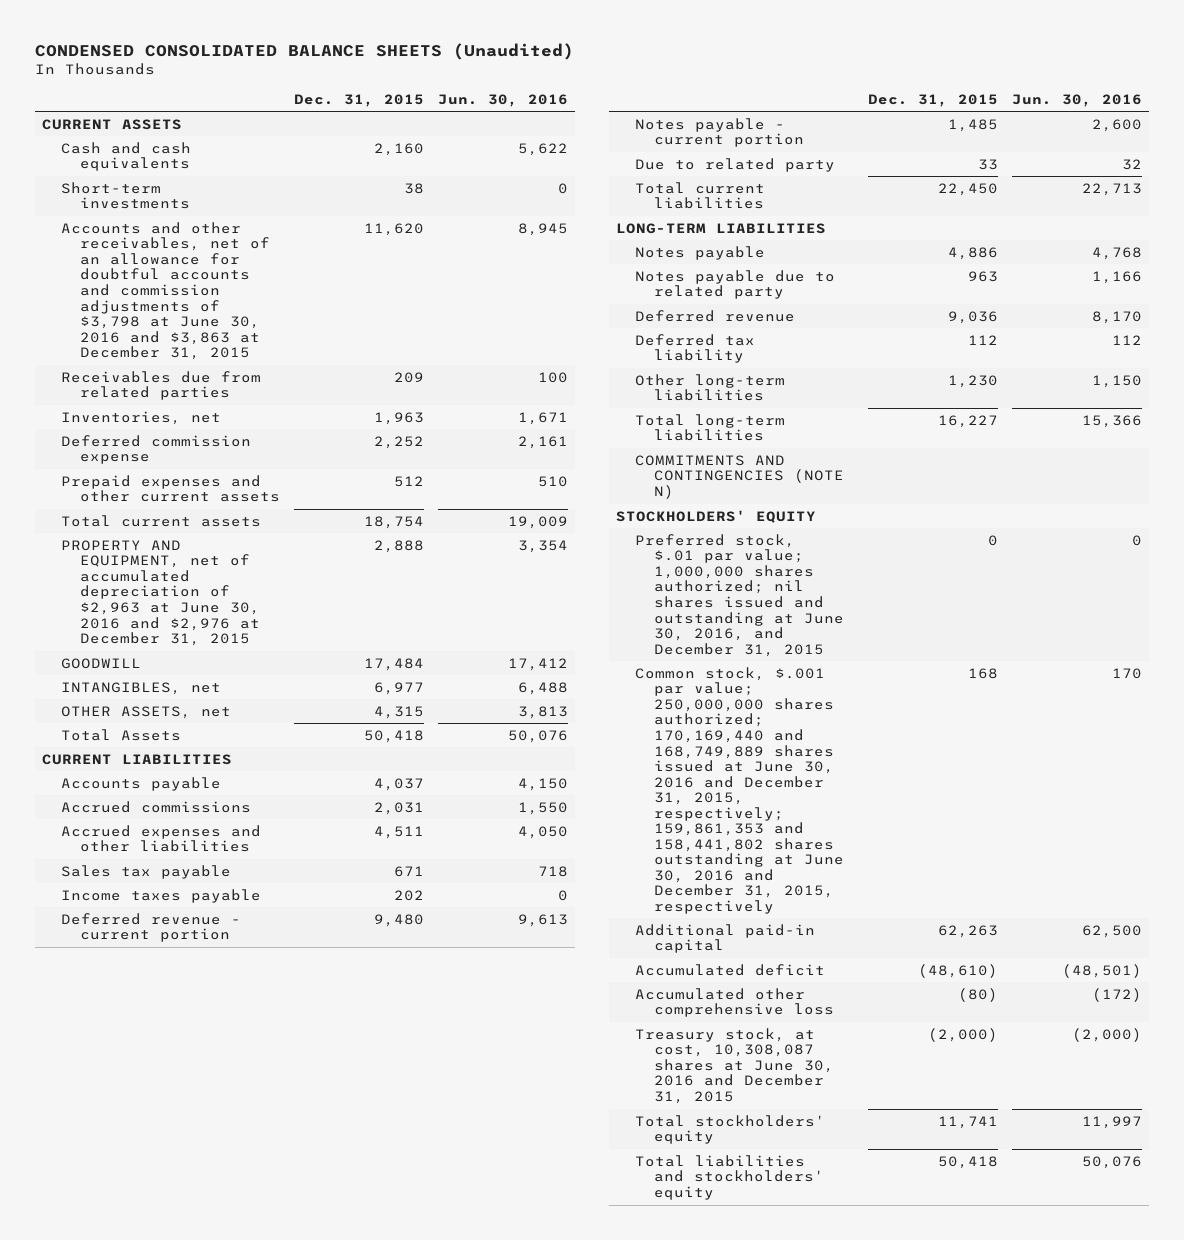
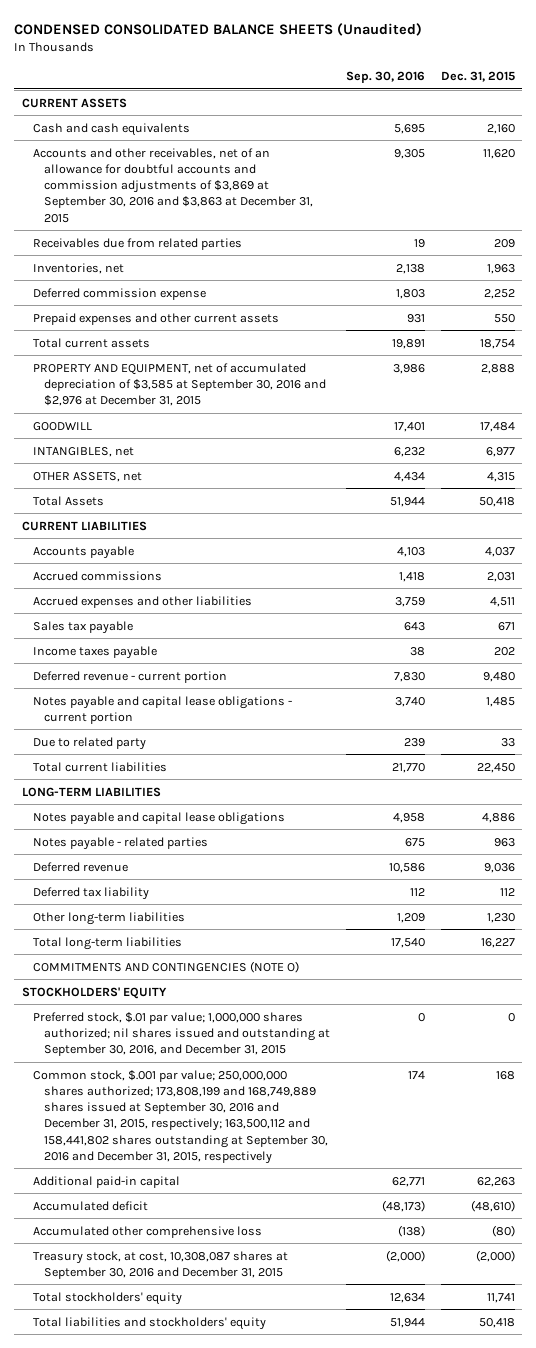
- | Dec. 31, 2015 | Jun. 30, 2016
+ | Sep. 30, 2016 | Dec. 31, 2015
- Short-term investments | 38 | 0
- Accounts and other receivables, net of an allowance for doubtful accounts and commission adjustments of $3,798 at June 30, 2016 and $3,863 at December 31, 2015 | 11,620 | 8,945
+ Accounts and other receivables, net of an allowance for doubtful accounts and commission adjustments of $3,869 at September 30, 2016 and $3,863 at December 31, 2015 | 9,305 | 11,620
- Prepaid expenses and other current assets | 512 | 510
+ Prepaid expenses and other current assets | 931 | 550
- PROPERTY AND EQUIPMENT, net of accumulated depreciation of $2,963 at June 30, 2016 and $2,976 at December 31, 2015 | 2,888 | 3,354
+ PROPERTY AND EQUIPMENT, net of accumulated depreciation of $3,585 at September 30, 2016 and $2,976 at December 31, 2015 | 3,986 | 2,888
- Notes payable - current portion | 1,485 | 2,600
+ Notes payable and capital lease obligations - current portion | 3,740 | 1,485
- Notes payable | 4,886 | 4,768
- Notes payable due to related party | 963 | 1,166
+ Notes payable and capital lease obligations | 4,958 | 4,886
+ Notes payable - related parties | 675 | 963
- COMMITMENTS AND CONTINGENCIES (NOTE N)
+ COMMITMENTS AND CONTINGENCIES (NOTE O)
- Preferred stock, $.01 par value; 1,000,000 shares authorized; nil shares issued and outstanding at June 30, 2016, and December 31, 2015 | 0 | 0
- Common stock, $.001 par value; 250,000,000 shares authorized; 170,169,440 and 168,749,889 shares issued at June 30, 2016 and December 31, 2015, respectively; 159,861,353 and 158,441,802 shares outstanding at June 30, 2016 and December 31, 2015, respectively | 168 | 170
+ Preferred stock, $.01 par value; 1,000,000 shares authorized; nil shares issued and outstanding at September 30, 2016, and December 31, 2015 | 0 | 0
+ Common stock, $.001 par value; 250,000,000 shares authorized; 173,808,199 and 168,749,889 shares issued at September 30, 2016 and December 31, 2015, respectively; 163,500,112 and 158,441,802 shares outstanding at September 30, 2016 and December 31, 2015, respectively | 174 | 168
- Treasury stock, at cost, 10,308,087 shares at June 30, 2016 and December 31, 2015 | (2,000) | (2,000)
+ Treasury stock, at cost, 10,308,087 shares at September 30, 2016 and December 31, 2015 | (2,000) | (2,000)

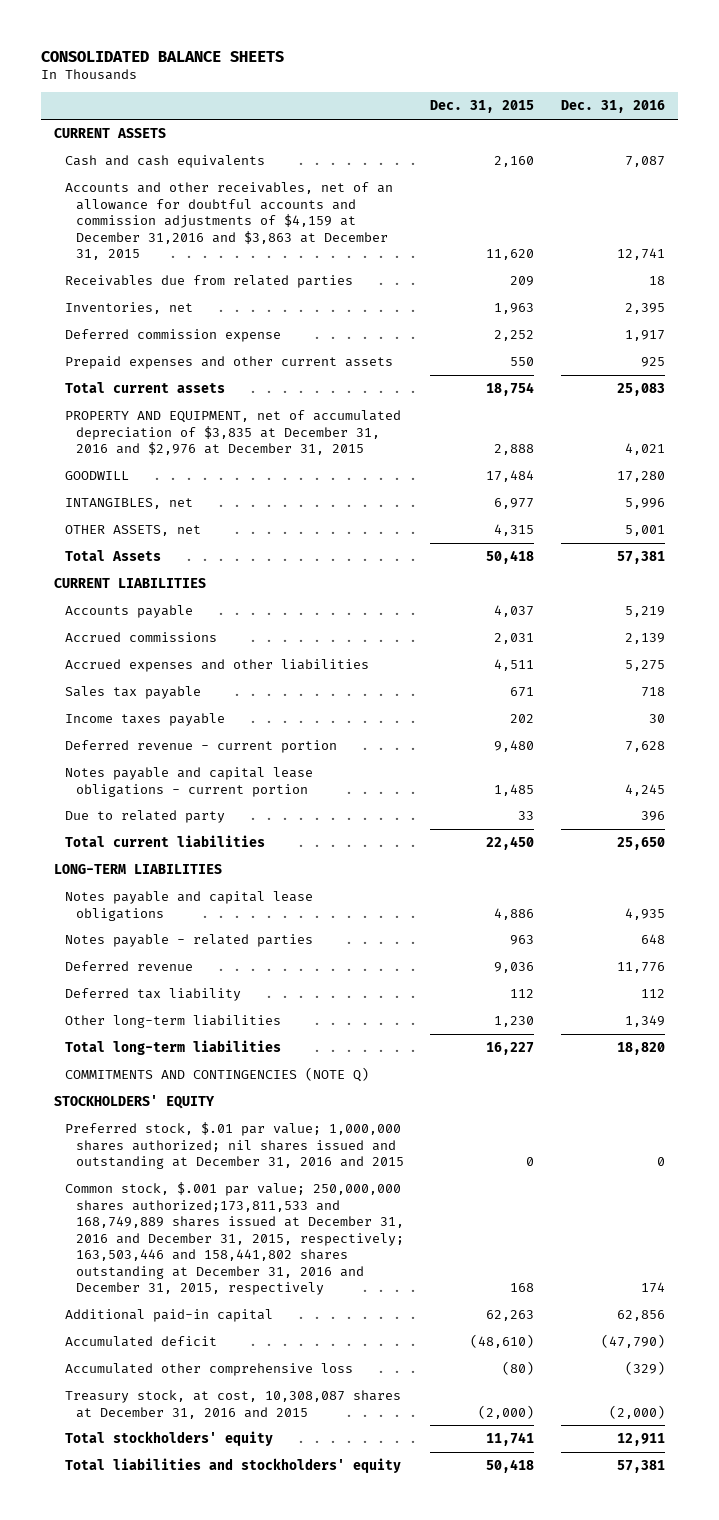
- CONDENSED CONSOLIDATED BALANCE SHEETS (Unaudited)
+ CONSOLIDATED BALANCE SHEETS
- | Sep. 30, 2016 | Dec. 31, 2015
+ | Dec. 31, 2015 | Dec. 31, 2016
- Accounts and other receivables, net of an allowance for doubtful accounts and commission adjustments of $3,869 at September 30, 2016 and $3,863 at December 31, 2015 | 9,305 | 11,620
+ Accounts and other receivables, net of an allowance for doubtful accounts and commission adjustments of $4,159 at December 31,2016 and $3,863 at December 31, 2015 | 11,620 | 12,741
- PROPERTY AND EQUIPMENT, net of accumulated depreciation of $3,585 at September 30, 2016 and $2,976 at December 31, 2015 | 3,986 | 2,888
+ PROPERTY AND EQUIPMENT, net of accumulated depreciation of $3,835 at December 31, 2016 and $2,976 at December 31, 2015 | 2,888 | 4,021
- COMMITMENTS AND CONTINGENCIES (NOTE O)
+ COMMITMENTS AND CONTINGENCIES (NOTE Q)
- Preferred stock, $.01 par value; 1,000,000 shares authorized; nil shares issued and outstanding at September 30, 2016, and December 31, 2015 | 0 | 0
- Common stock, $.001 par value; 250,000,000 shares authorized; 173,808,199 and 168,749,889 shares issued at September 30, 2016 and December 31, 2015, respectively; 163,500,112 and 158,441,802 shares outstanding at September 30, 2016 and December 31, 2015, respectively | 174 | 168
+ Preferred stock, $.01 par value; 1,000,000 shares authorized; nil shares issued and outstanding at December 31, 2016 and 2015 | 0 | 0
+ Common stock, $.001 par value; 250,000,000 shares authorized;173,811,533 and 168,749,889 shares issued at December 31, 2016 and December 31, 2015, respectively; 163,503,446 and 158,441,802 shares outstanding at December 31, 2016 and December 31, 2015, respectively | 168 | 174
- Treasury stock, at cost, 10,308,087 shares at September 30, 2016 and December 31, 2015 | (2,000) | (2,000)
+ Treasury stock, at cost, 10,308,087 shares at December 31, 2016 and 2015 | (2,000) | (2,000)

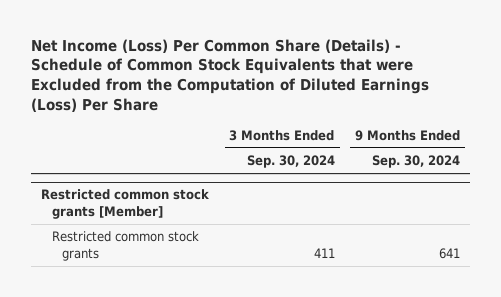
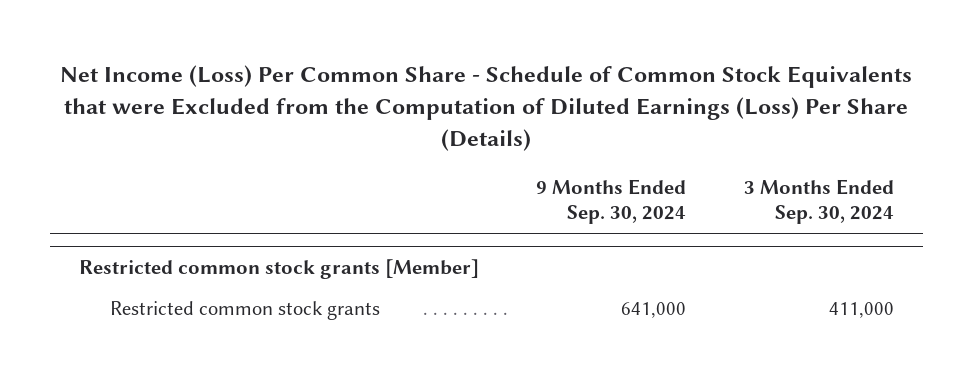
- Net Income (Loss) Per Common Share (Details) - Schedule of Common Stock Equivalents that were Excluded from the Computation of Diluted Earnings (Loss) Per Share
+ Net Income (Loss) Per Common Share - Schedule of Common Stock Equivalents that were Excluded from the Computation of Diluted Earnings (Loss) Per Share (Details)
- | 3 Months Ended Sep. 30, 2024 | 9 Months Ended Sep. 30, 2024
+ | 9 Months Ended Sep. 30, 2024 | 3 Months Ended Sep. 30, 2024
@ Restricted common stock grants [Member]
- Restricted common stock grants | 411 | 641
+ Restricted common stock grants | 641,000 | 411,000

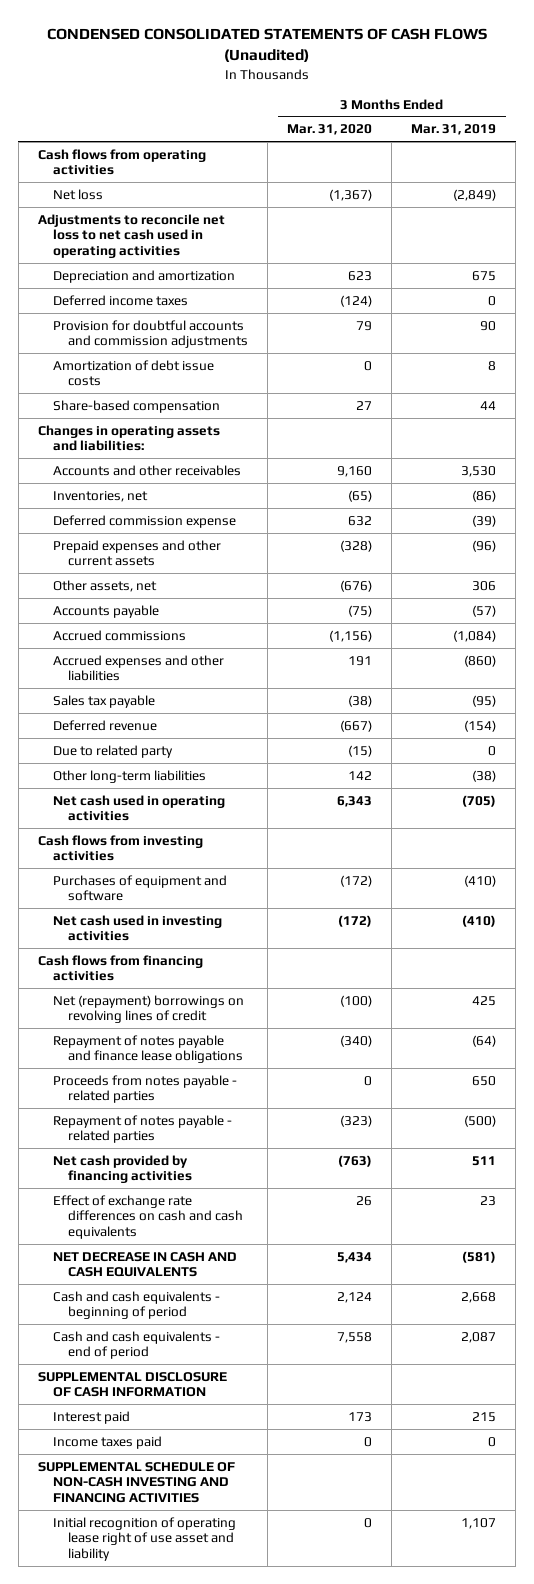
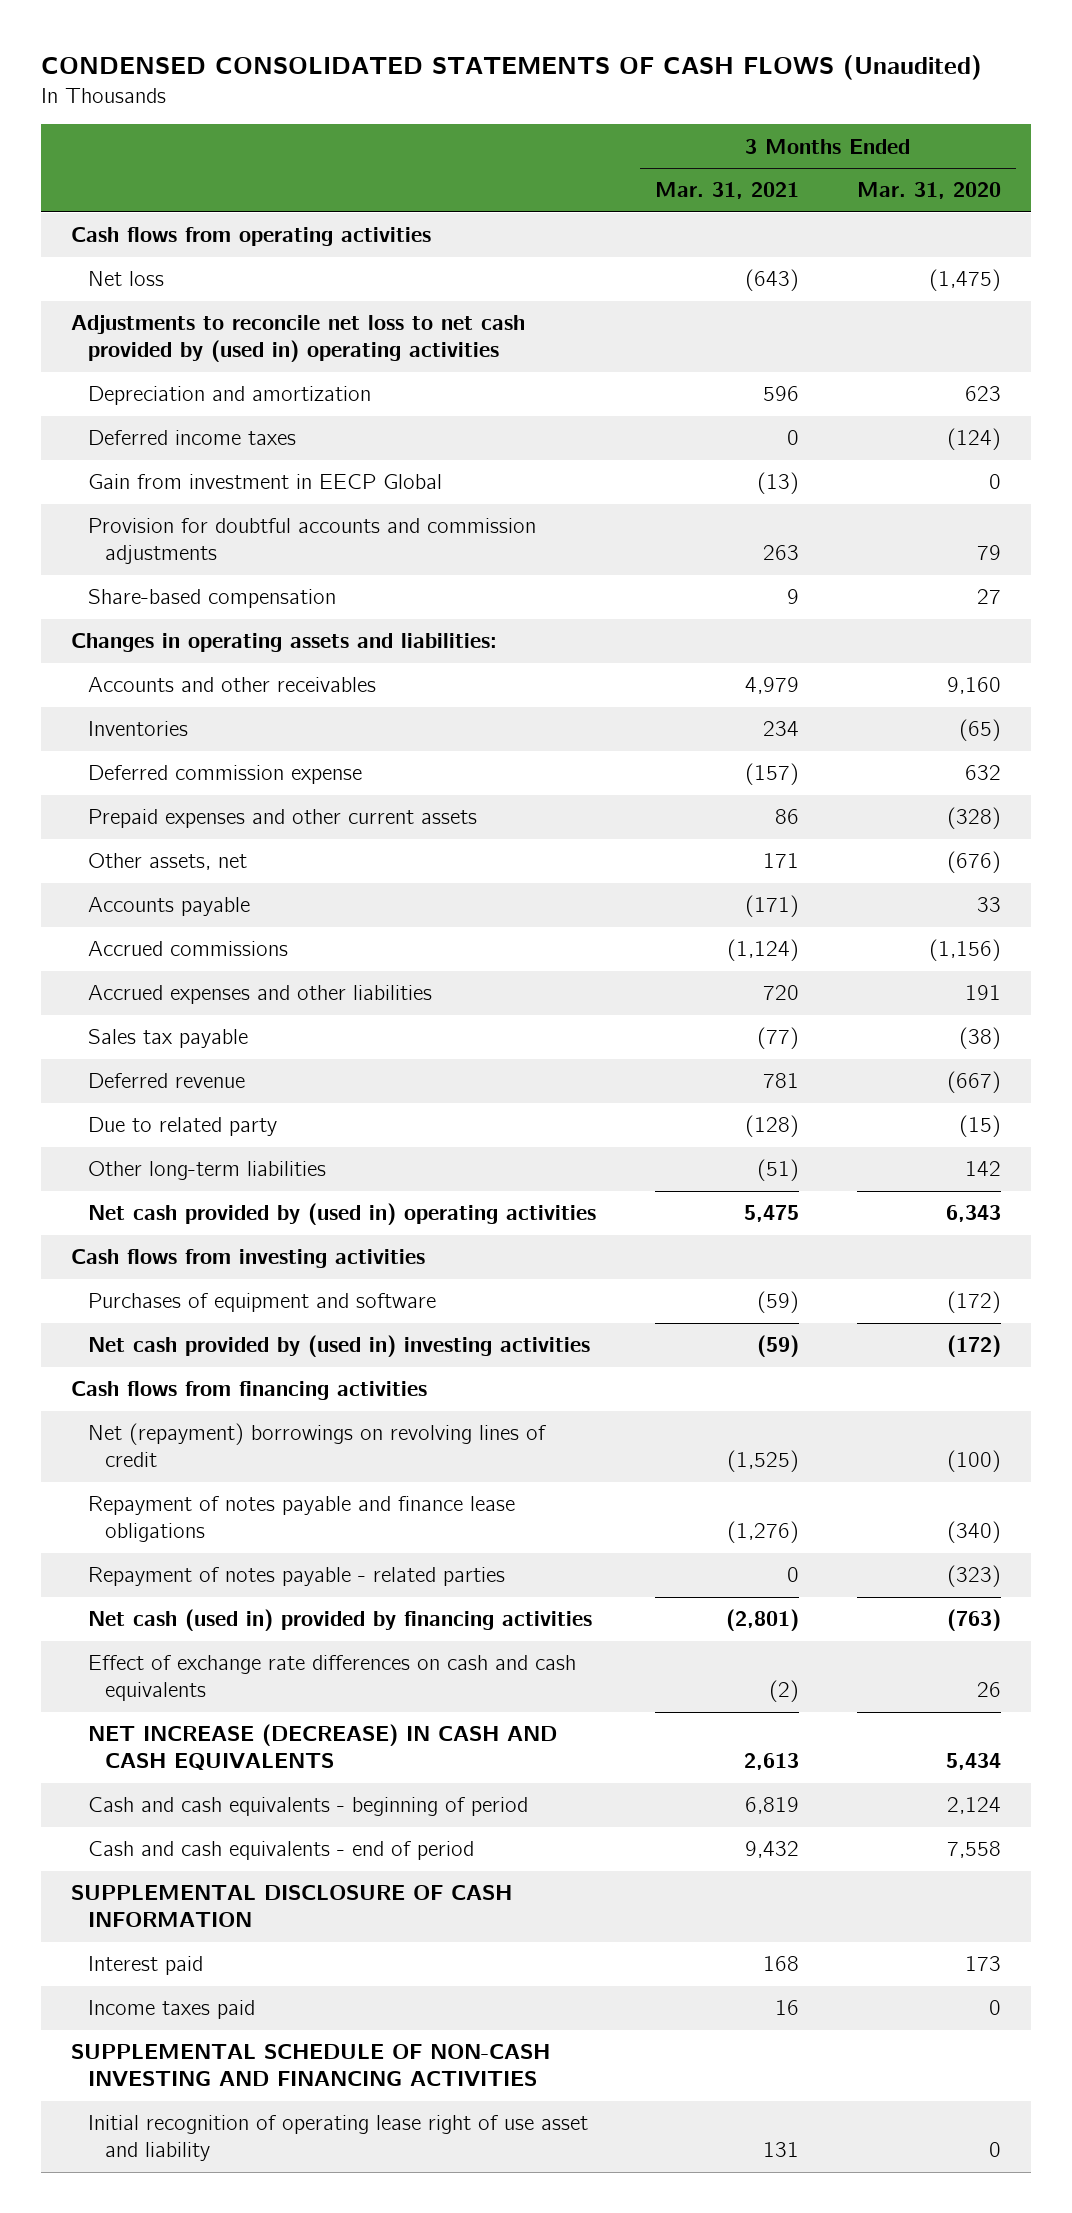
- | 3 Months Ended Mar. 31, 2020 | 3 Months Ended Mar. 31, 2019
+ | 3 Months Ended Mar. 31, 2021 | 3 Months Ended Mar. 31, 2020
- Net loss | (1,367) | (2,849)
- Adjustments to reconcile net loss to net cash used in operating activities
+ Net loss | (643) | (1,475)
+ Adjustments to reconcile net loss to net cash provided by (used in) operating activities
+ Gain from investment in EECP Global | (13) | 0
- Amortization of debt issue costs | 0 | 8
- Inventories, net | (65) | (86)
+ Inventories | 234 | (65)
- Accounts payable | (75) | (57)
+ Accounts payable | (171) | 33
- Net cash used in operating activities | 6,343 | (705)
+ Net cash provided by (used in) operating activities | 5,475 | 6,343
- Net cash used in investing activities | (172) | (410)
+ Net cash provided by (used in) investing activities | (59) | (172)
- Proceeds from notes payable - related parties | 0 | 650
- Net cash provided by financing activities | (763) | 511
+ Net cash (used in) provided by financing activities | (2,801) | (763)
- NET DECREASE IN CASH AND CASH EQUIVALENTS | 5,434 | (581)
+ NET INCREASE (DECREASE) IN CASH AND CASH EQUIVALENTS | 2,613 | 5,434

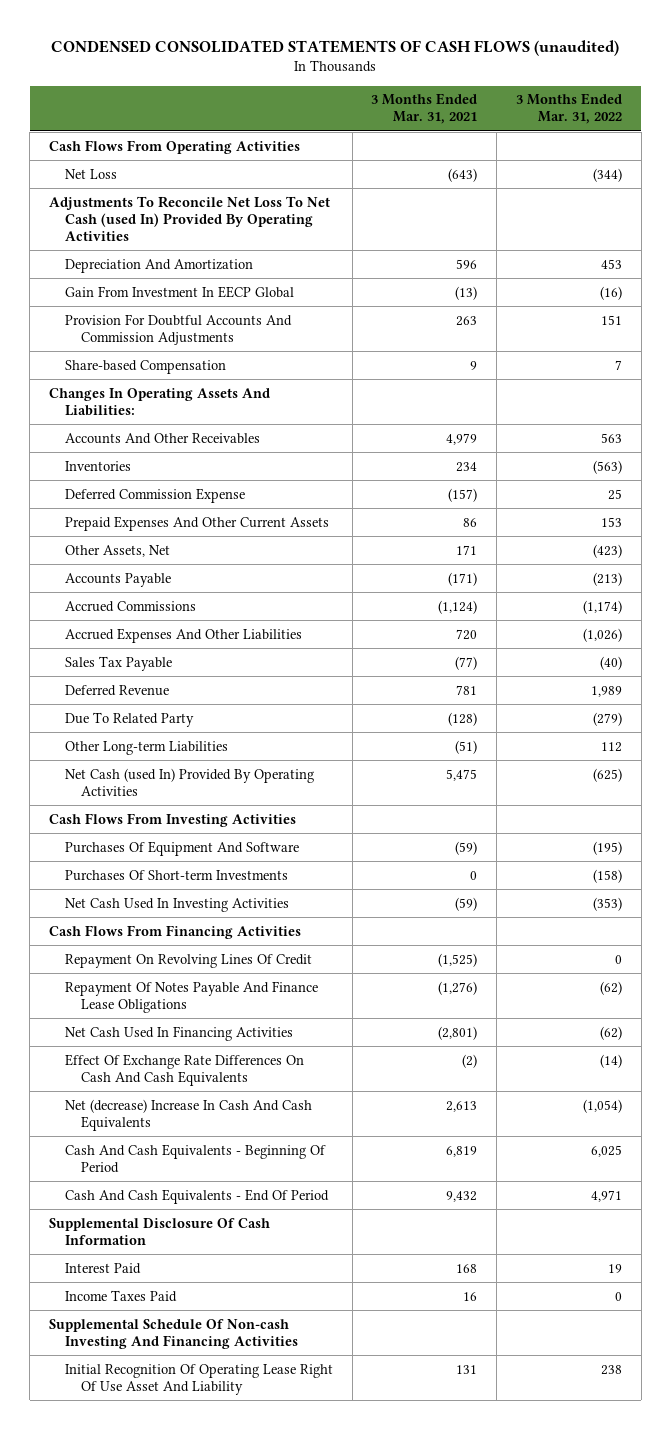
- CONDENSED CONSOLIDATED STATEMENTS OF CASH FLOWS (Unaudited)
+ CONDENSED CONSOLIDATED STATEMENTS OF CASH FLOWS (unaudited)
- | 3 Months Ended Mar. 31, 2021 | 3 Months Ended Mar. 31, 2020
+ | 3 Months Ended Mar. 31, 2021 | 3 Months Ended Mar. 31, 2022
- Cash flows from operating activities
- Net loss | (643) | (1,475)
- Adjustments to reconcile net loss to net cash provided by (used in) operating activities
- Depreciation and amortization | 596 | 623
- Deferred income taxes | 0 | (124)
- Gain from investment in EECP Global | (13) | 0
- Provision for doubtful accounts and commission adjustments | 263 | 79
- Share-based compensation | 9 | 27
- Changes in operating assets and liabilities:
- Accounts and other receivables | 4,979 | 9,160
+ Cash Flows From Operating Activities
+ Net Loss | (643) | (344)
+ Adjustments To Reconcile Net Loss To Net Cash (used In) Provided By Operating Activities
+ Depreciation And Amortization | 596 | 453
+ Gain From Investment In EECP Global | (13) | (16)
+ Provision For Doubtful Accounts And Commission Adjustments | 263 | 151
+ Share-based Compensation | 9 | 7
+ Changes In Operating Assets And Liabilities:
+ Accounts And Other Receivables | 4,979 | 563
- Deferred commission expense | (157) | 632
- Prepaid expenses and other current assets | 86 | (328)
- Other assets, net | 171 | (676)
- Accounts payable | (171) | 33
- Accrued commissions | (1,124) | (1,156)
- Accrued expenses and other liabilities | 720 | 191
- Sales tax payable | (77) | (38)
- Deferred revenue | 781 | (667)
- Due to related party | (128) | (15)
- Other long-term liabilities | (51) | 142
- Net cash provided by (used in) operating activities | 5,475 | 6,343
- Cash flows from investing activities
- Purchases of equipment and software | (59) | (172)
- Net cash provided by (used in) investing activities | (59) | (172)
- Cash flows from financing activities
- Net (repayment) borrowings on revolving lines of credit | (1,525) | (100)
- Repayment of notes payable and finance lease obligations | (1,276) | (340)
- Repayment of notes payable - related parties | 0 | (323)
- Net cash (used in) provided by financing activities | (2,801) | (763)
- Effect of exchange rate differences on cash and cash equivalents | (2) | 26
- NET INCREASE (DECREASE) IN CASH AND CASH EQUIVALENTS | 2,613 | 5,434
- Cash and cash equivalents - beginning of period | 6,819 | 2,124
- Cash and cash equivalents - end of period | 9,432 | 7,558
- SUPPLEMENTAL DISCLOSURE OF CASH INFORMATION
- Interest paid | 168 | 173
- Income taxes paid | 16 | 0
- SUPPLEMENTAL SCHEDULE OF NON-CASH INVESTING AND FINANCING ACTIVITIES
- Initial recognition of operating lease right of use asset and liability | 131 | 0
+ Deferred Commission Expense | (157) | 25
+ Prepaid Expenses And Other Current Assets | 86 | 153
+ Other Assets, Net | 171 | (423)
+ Accounts Payable | (171) | (213)
+ Accrued Commissions | (1,124) | (1,174)
+ Accrued Expenses And Other Liabilities | 720 | (1,026)
+ Sales Tax Payable | (77) | (40)
+ Deferred Revenue | 781 | 1,989
+ Due To Related Party | (128) | (279)
+ Other Long-term Liabilities | (51) | 112
+ Net Cash (used In) Provided By Operating Activities | 5,475 | (625)
+ Cash Flows From Investing Activities
+ Purchases Of Equipment And Software | (59) | (195)
+ Purchases Of Short-term Investments | 0 | (158)
+ Net Cash Used In Investing Activities | (59) | (353)
+ Cash Flows From Financing Activities
+ Repayment On Revolving Lines Of Credit | (1,525) | 0
+ Repayment Of Notes Payable And Finance Lease Obligations | (1,276) | (62)
+ Net Cash Used In Financing Activities | (2,801) | (62)
+ Effect Of Exchange Rate Differences On Cash And Cash Equivalents | (2) | (14)
+ Net (decrease) Increase In Cash And Cash Equivalents | 2,613 | (1,054)
+ Cash And Cash Equivalents - Beginning Of Period | 6,819 | 6,025
+ Cash And Cash Equivalents - End Of Period | 9,432 | 4,971
+ Supplemental Disclosure Of Cash Information
+ Interest Paid | 168 | 19
+ Income Taxes Paid | 16 | 0
+ Supplemental Schedule Of Non-cash Investing And Financing Activities
+ Initial Recognition Of Operating Lease Right Of Use Asset And Liability | 131 | 238

